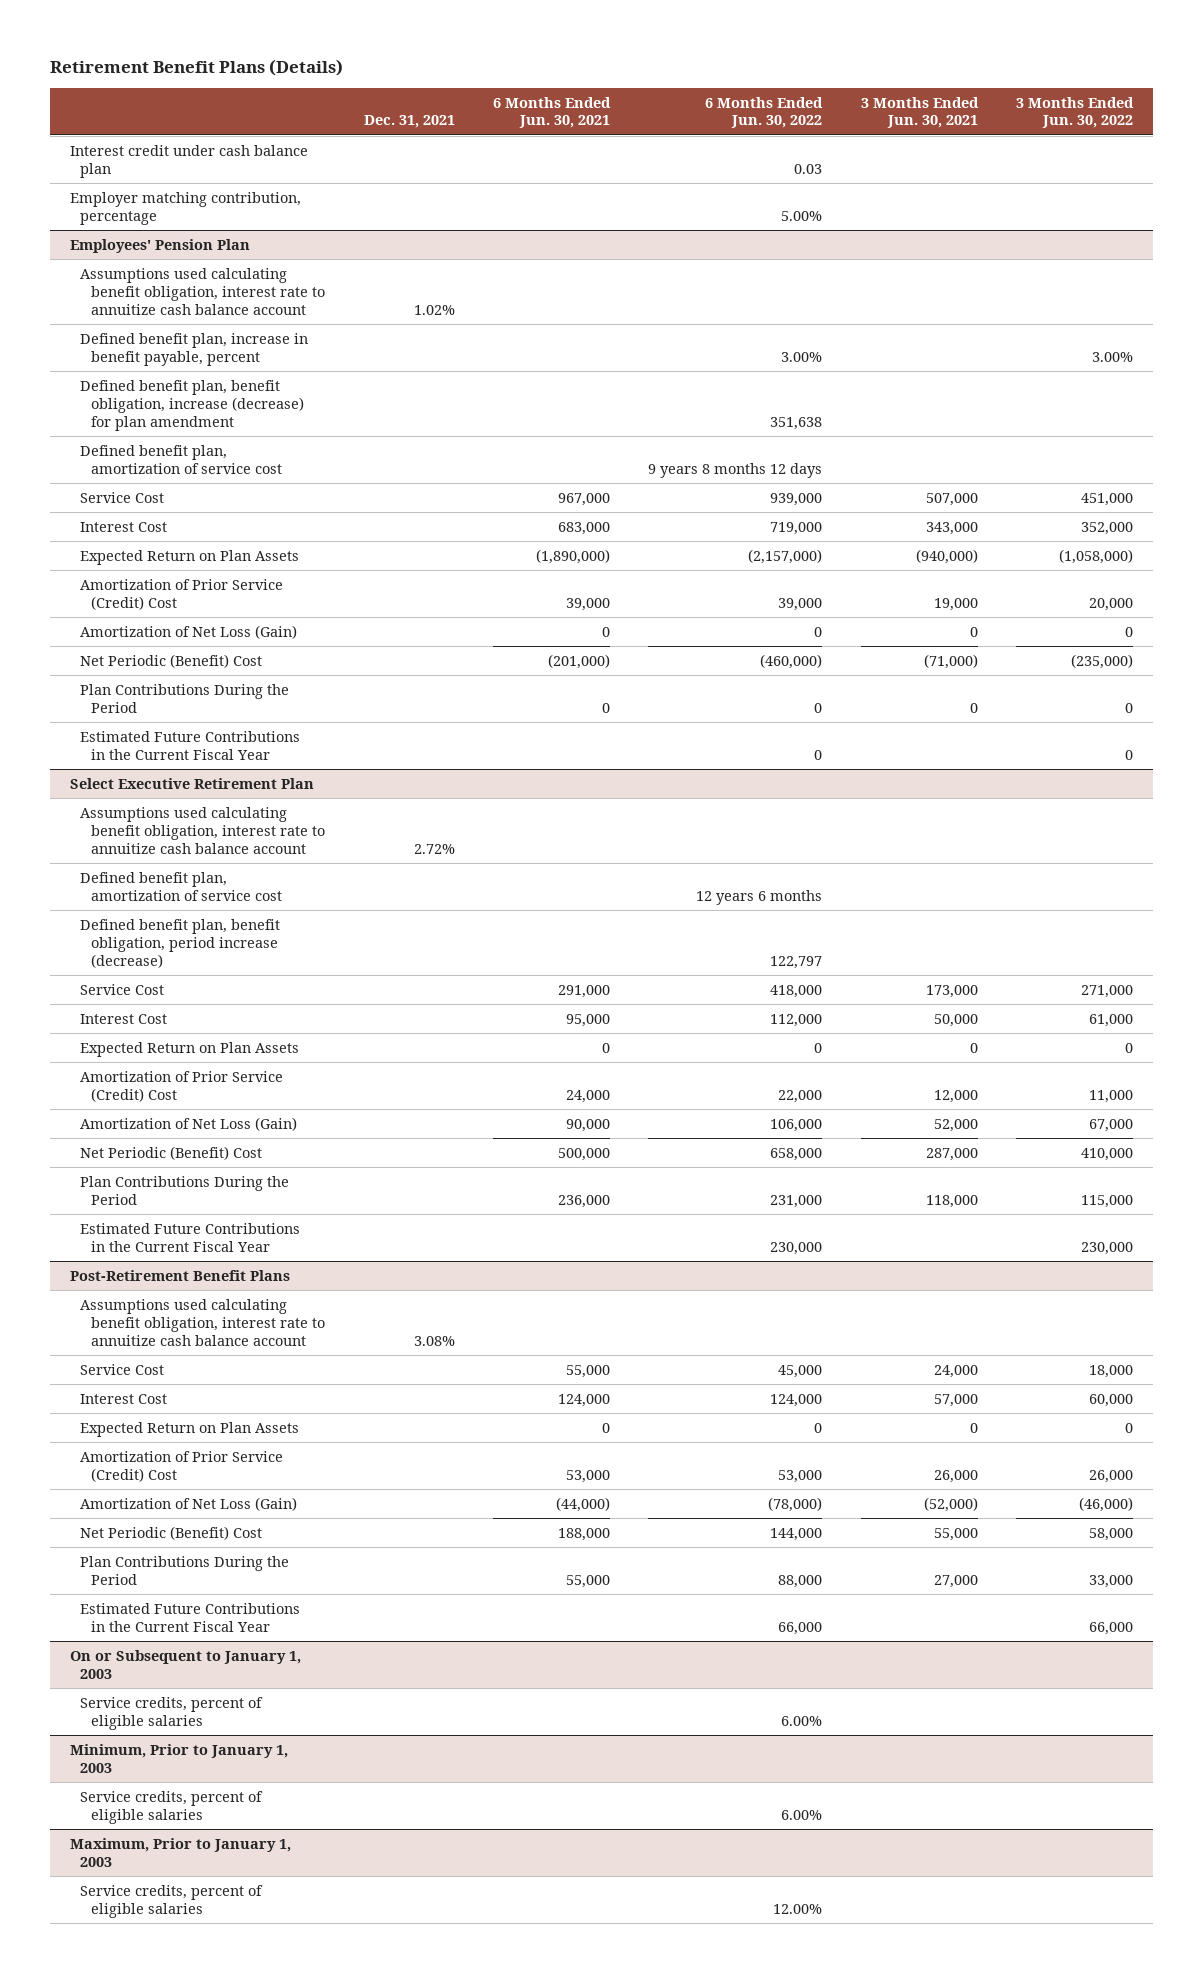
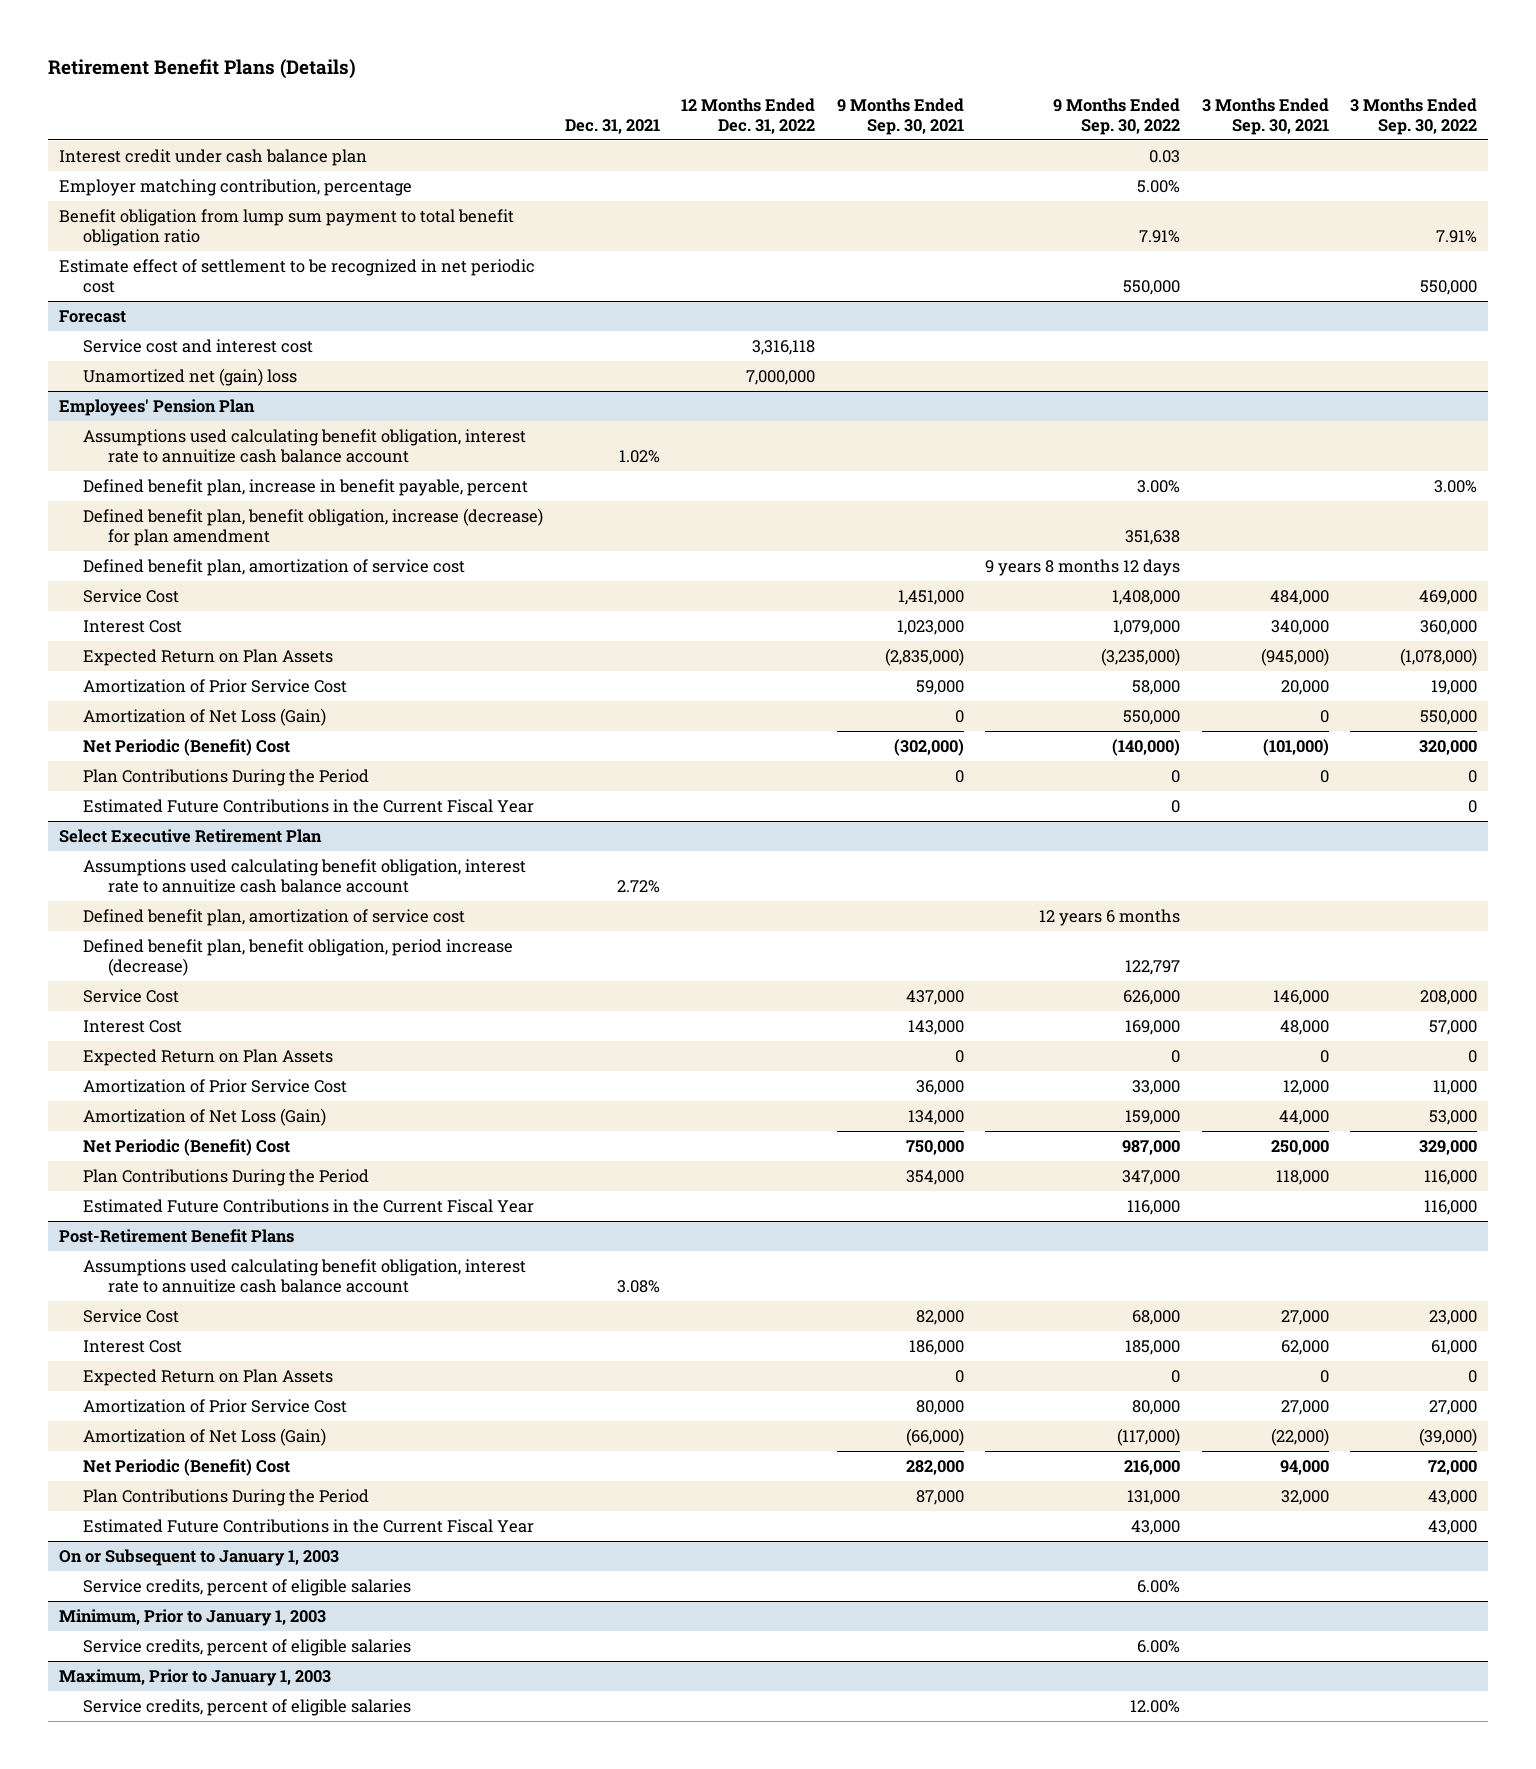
- | Dec. 31, 2021 | 6 Months Ended Jun. 30, 2021 | 6 Months Ended Jun. 30, 2022 | 3 Months Ended Jun. 30, 2021 | 3 Months Ended Jun. 30, 2022
+ | Dec. 31, 2021 | 12 Months Ended Dec. 31, 2022 | 9 Months Ended Sep. 30, 2021 | 9 Months Ended Sep. 30, 2022 | 3 Months Ended Sep. 30, 2021 | 3 Months Ended Sep. 30, 2022
+ Benefit obligation from lump sum payment to total benefit obligation ratio | | | | 7.91% | | 7.91%
+ Estimate effect of settlement to be recognized in net periodic cost | | | | 550,000 | | 550,000
+ Forecast
+ Service cost and interest cost | | 3,316,118 | | | |
+ Unamortized net (gain) loss | | 7,000,000 | | | |
@ Employees' Pension Plan
- Amortization of Prior Service (Credit) Cost | | 39,000 | 39,000 | 19,000 | 20,000
+ Amortization of Prior Service Cost | | | 59,000 | 58,000 | 20,000 | 19,000
@ Select Executive Retirement Plan
- Amortization of Prior Service (Credit) Cost | | 24,000 | 22,000 | 12,000 | 11,000
+ Amortization of Prior Service Cost | | | 36,000 | 33,000 | 12,000 | 11,000
@ Post-Retirement Benefit Plans
- Amortization of Prior Service (Credit) Cost | | 53,000 | 53,000 | 26,000 | 26,000
+ Amortization of Prior Service Cost | | | 80,000 | 80,000 | 27,000 | 27,000

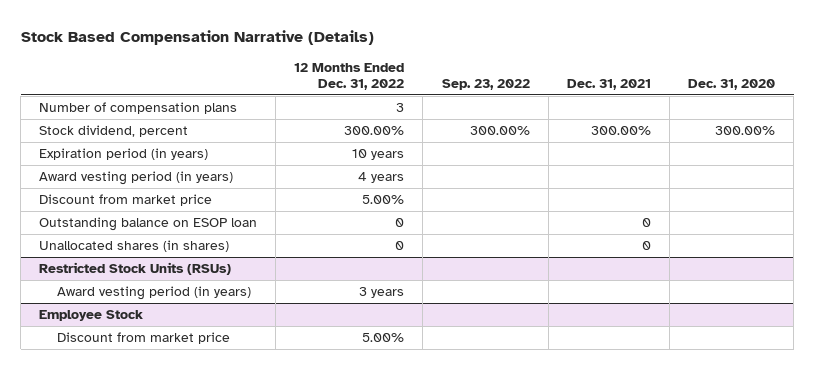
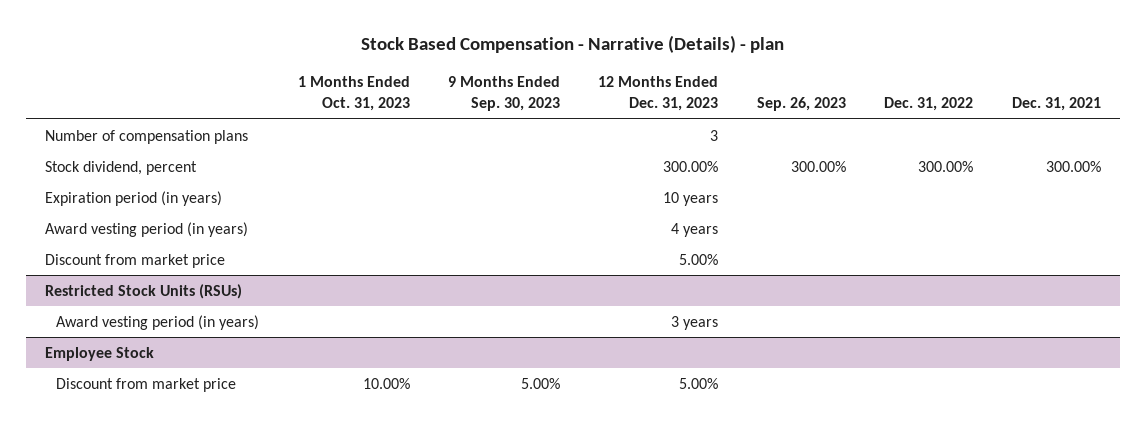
- Stock Based Compensation Narrative (Details)
+ Stock Based Compensation - Narrative (Details) - plan
- | 12 Months Ended Dec. 31, 2022 | Sep. 23, 2022 | Dec. 31, 2021 | Dec. 31, 2020
+ | 1 Months Ended Oct. 31, 2023 | 9 Months Ended Sep. 30, 2023 | 12 Months Ended Dec. 31, 2023 | Sep. 26, 2023 | Dec. 31, 2022 | Dec. 31, 2021
- Outstanding balance on ESOP loan | 0 | | 0 |
- Unallocated shares (in shares) | 0 | | 0 |

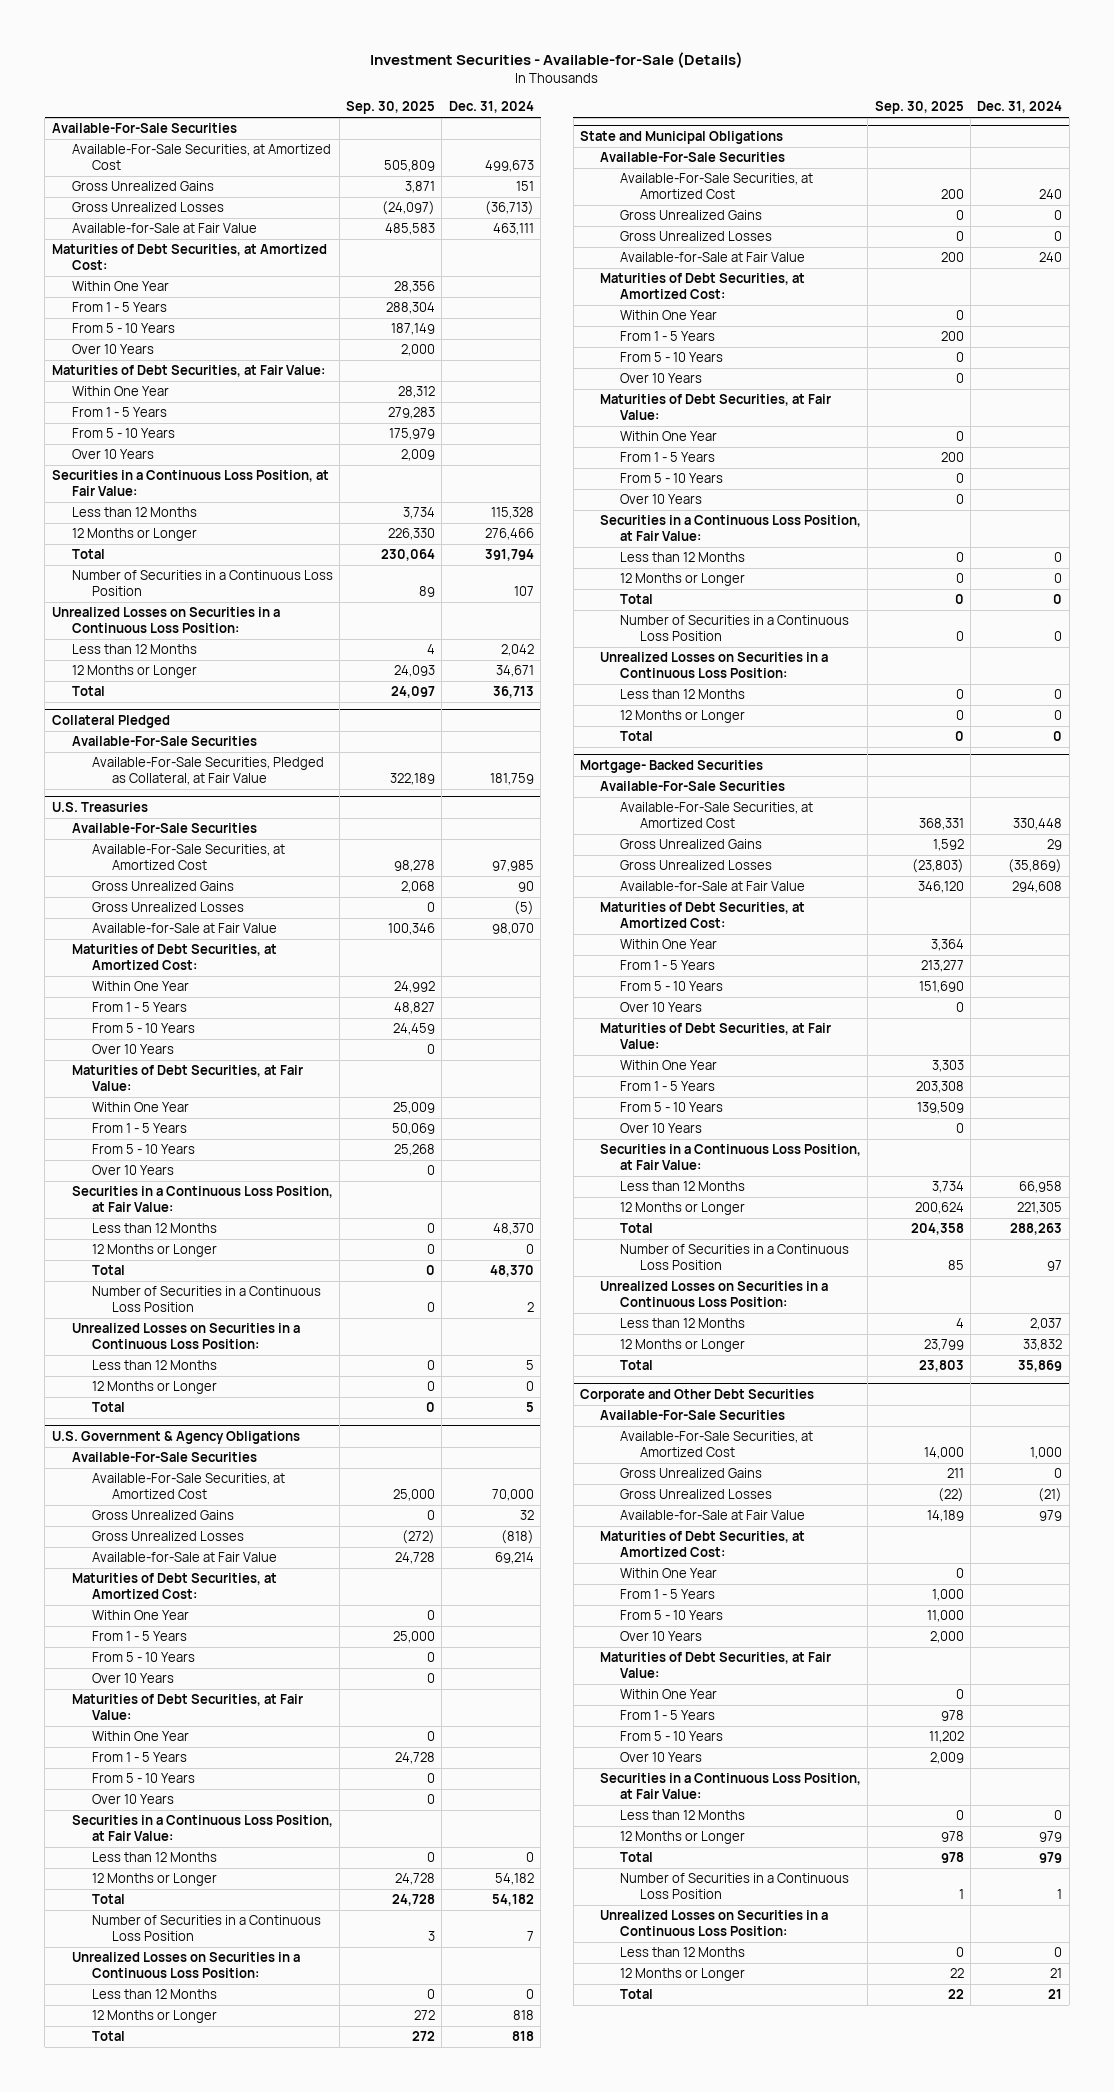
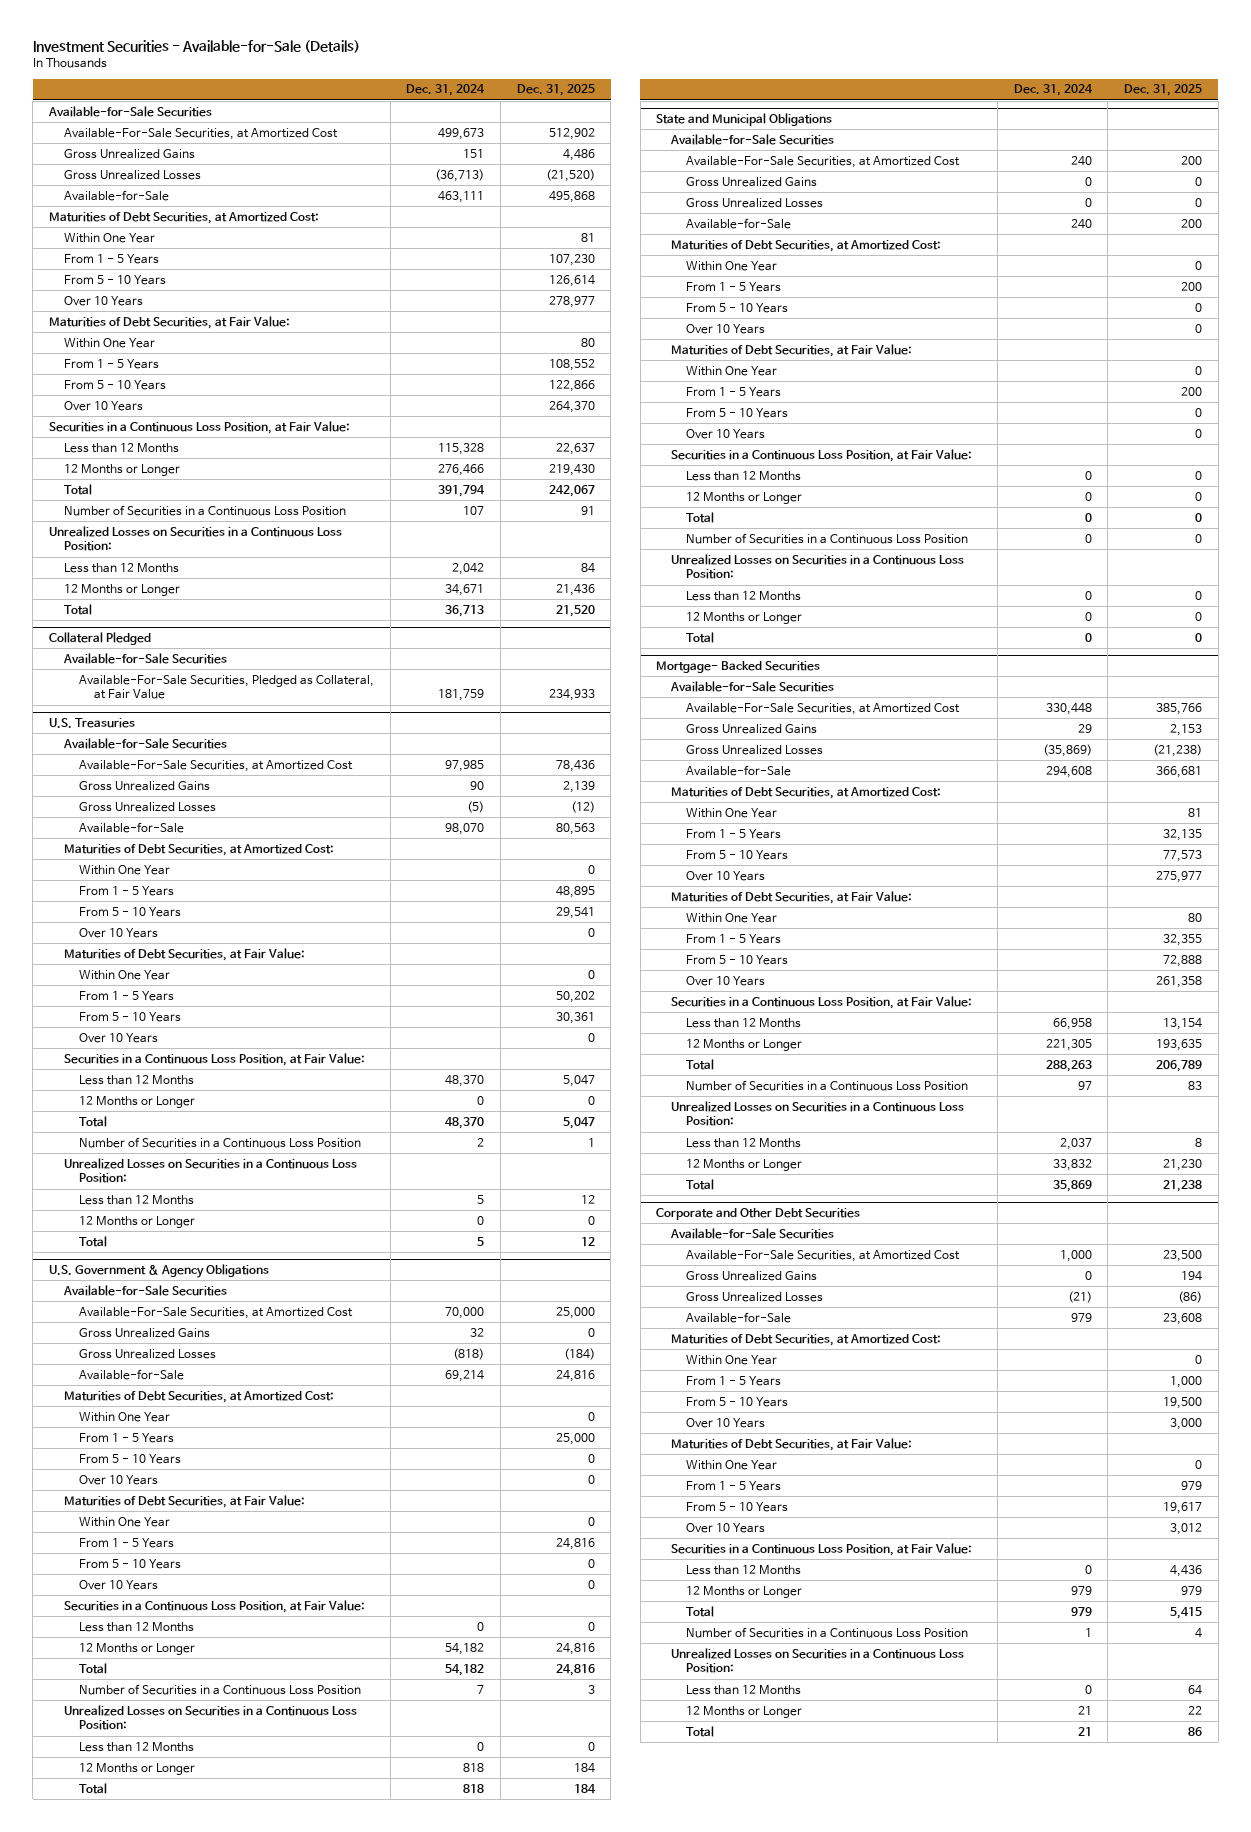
- | Sep. 30, 2025 | Dec. 31, 2024
+ | Dec. 31, 2024 | Dec. 31, 2025
- Available-For-Sale Securities
+ Available-for-Sale Securities
- Available-for-Sale at Fair Value | 485,583 | 463,111
+ Available-for-Sale | 463,111 | 495,868
@ Collateral Pledged
- Available-For-Sale Securities
+ Available-for-Sale Securities
@ U.S. Treasuries
- Available-For-Sale Securities
+ Available-for-Sale Securities
- Available-for-Sale at Fair Value | 100,346 | 98,070
+ Available-for-Sale | 98,070 | 80,563
@ U.S. Government & Agency Obligations
- Available-For-Sale Securities
+ Available-for-Sale Securities
- Available-for-Sale at Fair Value | 24,728 | 69,214
+ Available-for-Sale | 69,214 | 24,816
@ State and Municipal Obligations
- Available-For-Sale Securities
+ Available-for-Sale Securities
- Available-for-Sale at Fair Value | 200 | 240
+ Available-for-Sale | 240 | 200
@ Mortgage- Backed Securities
- Available-For-Sale Securities
+ Available-for-Sale Securities
- Available-for-Sale at Fair Value | 346,120 | 294,608
+ Available-for-Sale | 294,608 | 366,681
@ Corporate and Other Debt Securities
- Available-For-Sale Securities
+ Available-for-Sale Securities
- Available-for-Sale at Fair Value | 14,189 | 979
+ Available-for-Sale | 979 | 23,608

